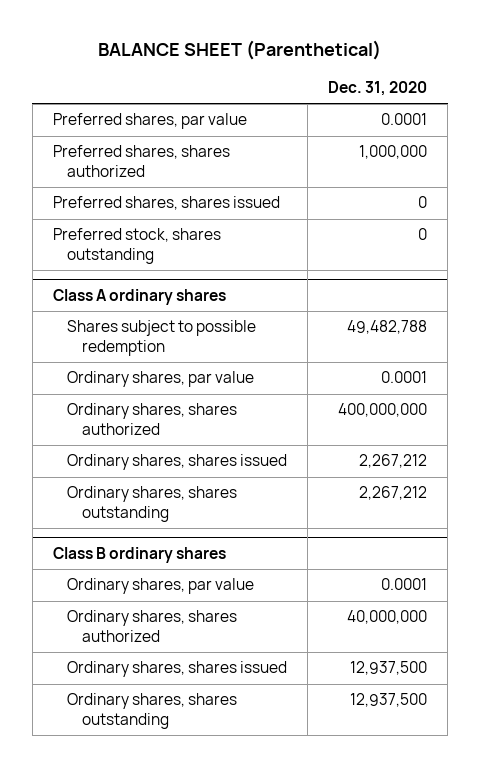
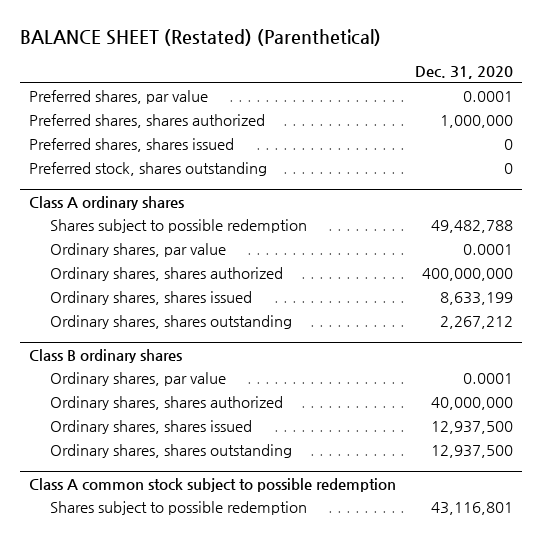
- BALANCE SHEET (Parenthetical)
+ BALANCE SHEET (Restated) (Parenthetical)
@ Class A ordinary shares
- Ordinary shares, shares issued | 2,267,212
+ Ordinary shares, shares issued | 8,633,199
+ Class A common stock subject to possible redemption
+ Shares subject to possible redemption | 43,116,801

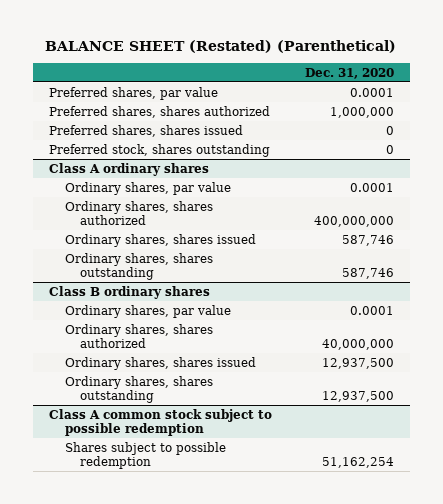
@ Class A ordinary shares
- Shares subject to possible redemption | 49,482,788
- Ordinary shares, shares issued | 8,633,199
- Ordinary shares, shares outstanding | 2,267,212
+ Ordinary shares, shares issued | 587,746
+ Ordinary shares, shares outstanding | 587,746
@ Class A common stock subject to possible redemption
- Shares subject to possible redemption | 43,116,801
+ Shares subject to possible redemption | 51,162,254

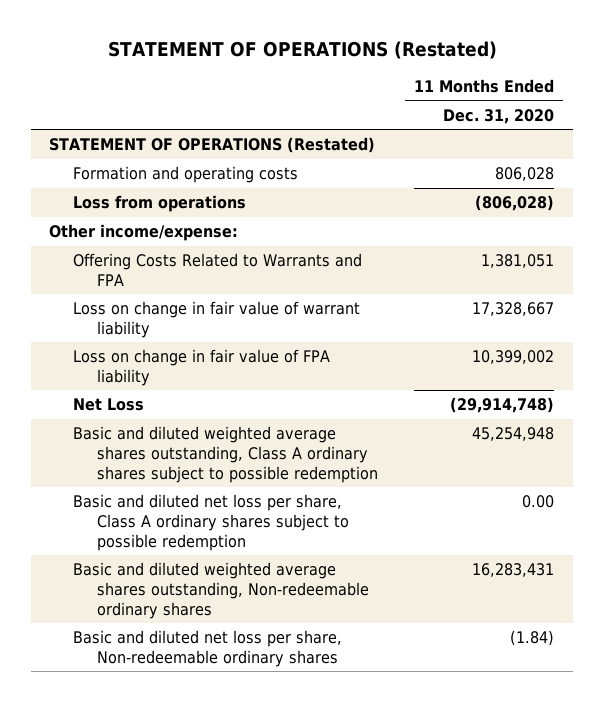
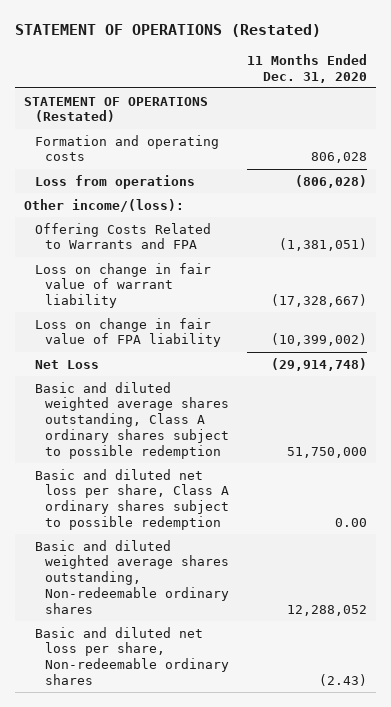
- Other income/expense:
- Offering Costs Related to Warrants and FPA | 1,381,051
- Loss on change in fair value of warrant liability | 17,328,667
- Loss on change in fair value of FPA liability | 10,399,002
+ Other income/(loss):
+ Offering Costs Related to Warrants and FPA | (1,381,051)
+ Loss on change in fair value of warrant liability | (17,328,667)
+ Loss on change in fair value of FPA liability | (10,399,002)
- Basic and diluted weighted average shares outstanding, Class A ordinary shares subject to possible redemption | 45,254,948
+ Basic and diluted weighted average shares outstanding, Class A ordinary shares subject to possible redemption | 51,750,000
- Basic and diluted weighted average shares outstanding, Non-redeemable ordinary shares | 16,283,431
- Basic and diluted net loss per share, Non-redeemable ordinary shares | (1.84)
+ Basic and diluted weighted average shares outstanding, Non-redeemable ordinary shares | 12,288,052
+ Basic and diluted net loss per share, Non-redeemable ordinary shares | (2.43)

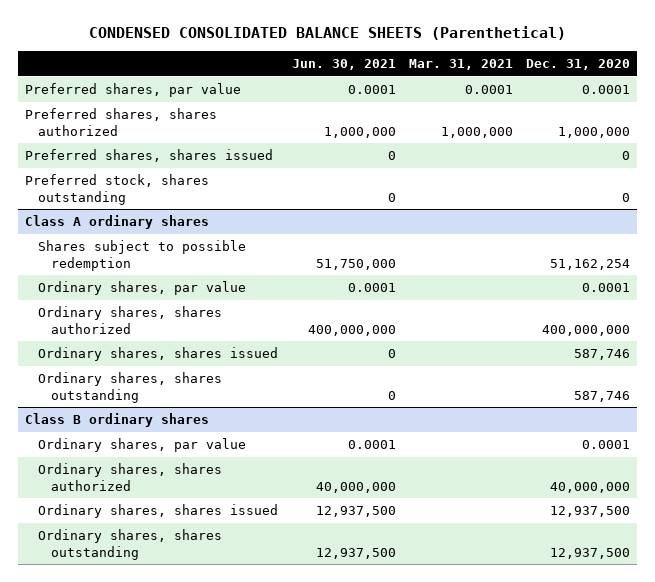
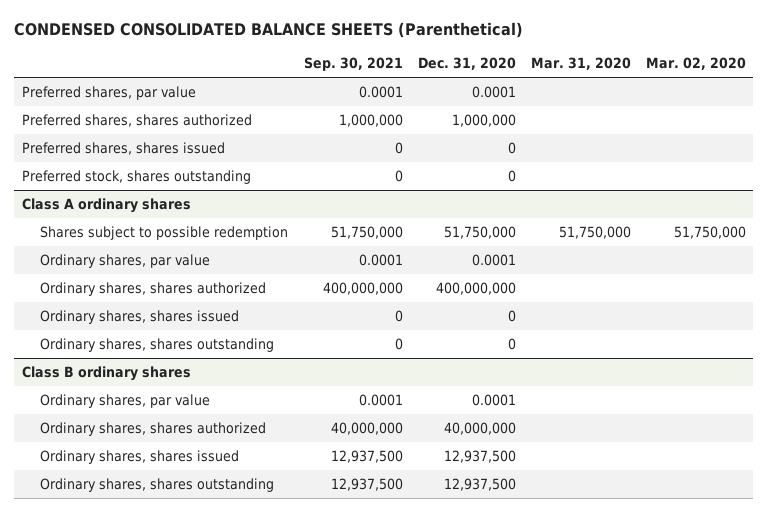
- | Jun. 30, 2021 | Mar. 31, 2021 | Dec. 31, 2020
+ | Sep. 30, 2021 | Dec. 31, 2020 | Mar. 31, 2020 | Mar. 02, 2020
@ Class A ordinary shares
- Shares subject to possible redemption | 51,750,000 | | 51,162,254
+ Shares subject to possible redemption | 51,750,000 | 51,750,000 | 51,750,000 | 51,750,000
- Ordinary shares, shares issued | 0 | | 587,746
- Ordinary shares, shares outstanding | 0 | | 587,746
+ Ordinary shares, shares issued | 0 | 0 | |
+ Ordinary shares, shares outstanding | 0 | 0 | |

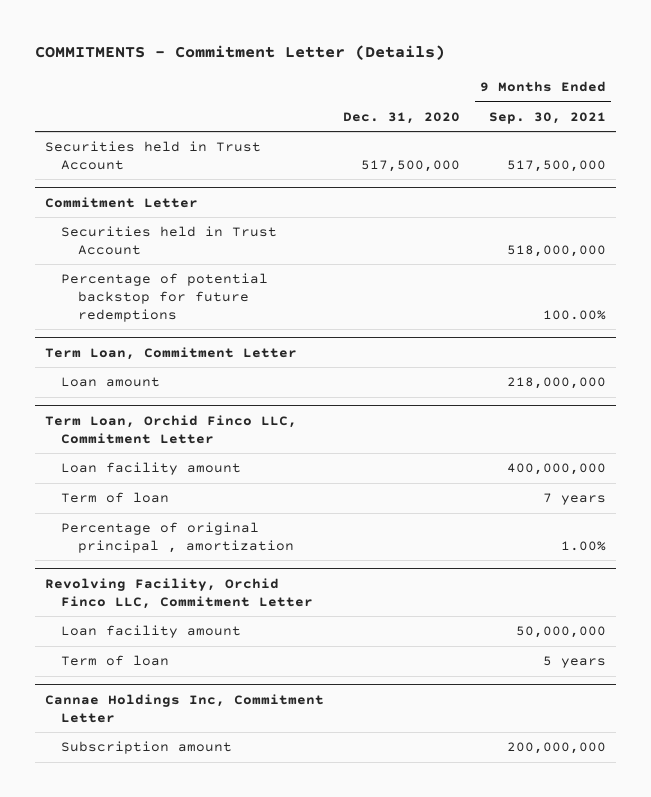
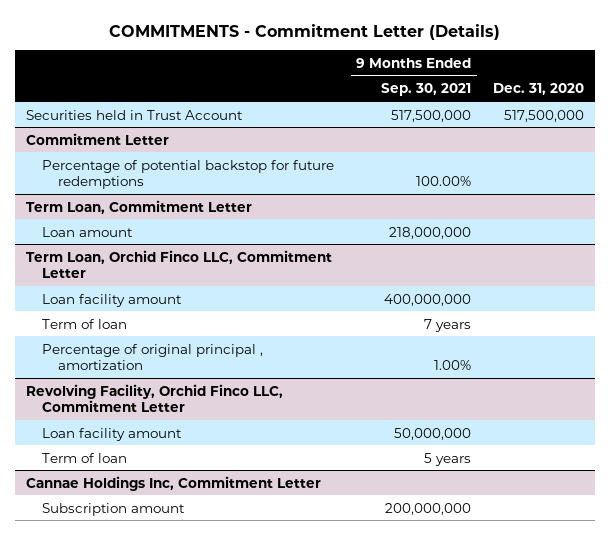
- | Dec. 31, 2020 | 9 Months Ended Sep. 30, 2021
+ | 9 Months Ended Sep. 30, 2021 | Dec. 31, 2020
@ Commitment Letter
- Securities held in Trust Account | | 518,000,000

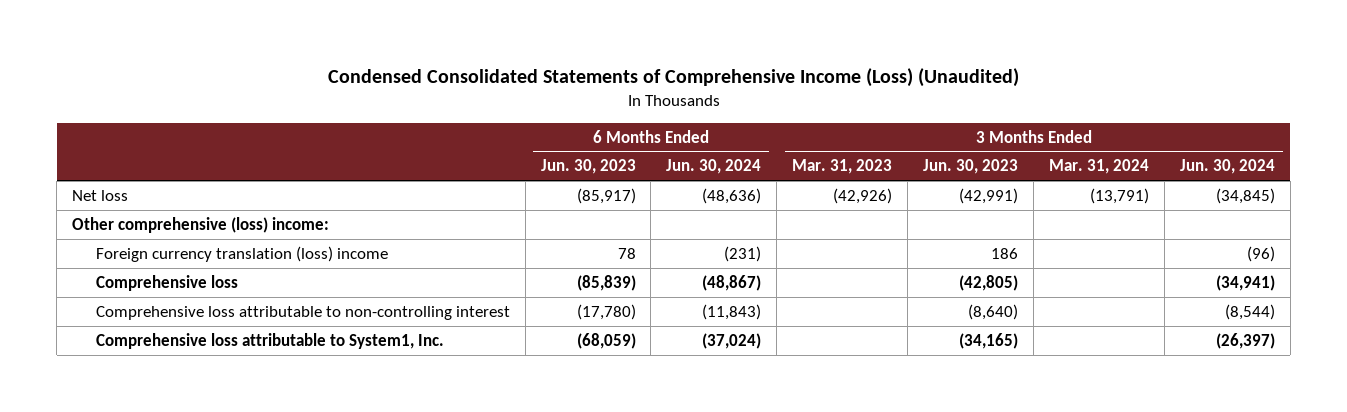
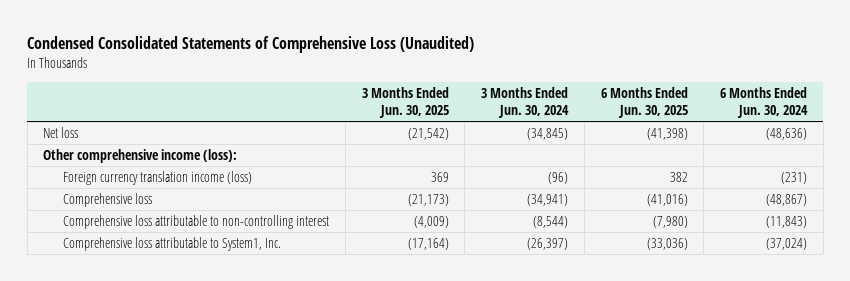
- Condensed Consolidated Statements of Comprehensive Income (Loss) (Unaudited)
+ Condensed Consolidated Statements of Comprehensive Loss (Unaudited)
- | 6 Months Ended Jun. 30, 2023 | 6 Months Ended Jun. 30, 2024 | 3 Months Ended Mar. 31, 2023 | 3 Months Ended Jun. 30, 2023 | 3 Months Ended Mar. 31, 2024 | 3 Months Ended Jun. 30, 2024
+ | 3 Months Ended Jun. 30, 2025 | 3 Months Ended Jun. 30, 2024 | 6 Months Ended Jun. 30, 2025 | 6 Months Ended Jun. 30, 2024
- Other comprehensive (loss) income:
- Foreign currency translation (loss) income | 78 | (231) | | 186 | | (96)
+ Other comprehensive income (loss):
+ Foreign currency translation income (loss) | 369 | (96) | 382 | (231)

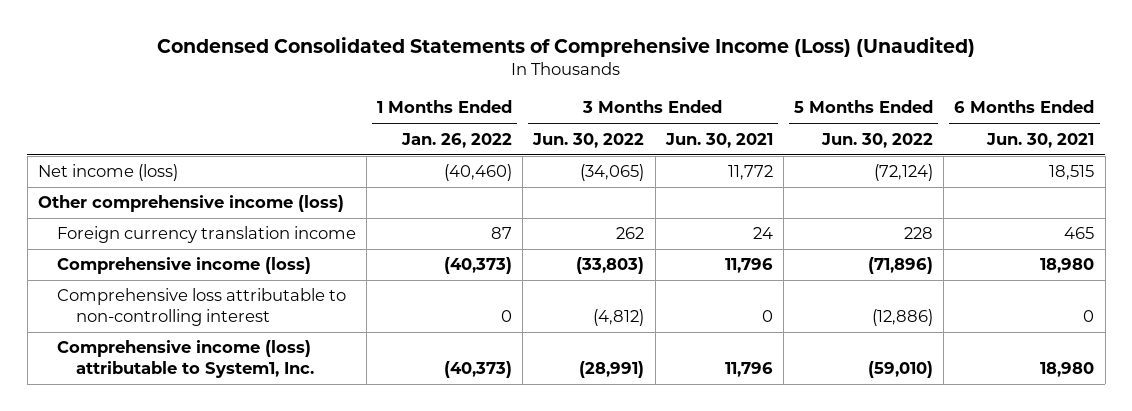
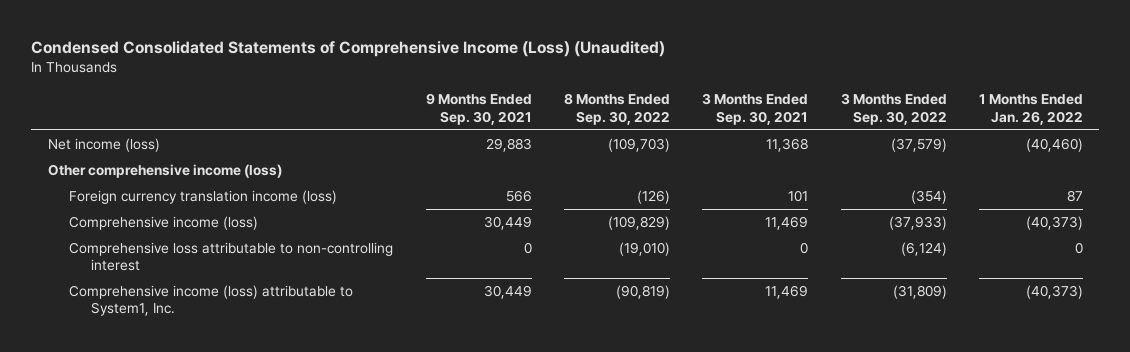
- | 1 Months Ended Jan. 26, 2022 | 3 Months Ended Jun. 30, 2022 | 3 Months Ended Jun. 30, 2021 | 5 Months Ended Jun. 30, 2022 | 6 Months Ended Jun. 30, 2021
+ | 9 Months Ended Sep. 30, 2021 | 8 Months Ended Sep. 30, 2022 | 3 Months Ended Sep. 30, 2021 | 3 Months Ended Sep. 30, 2022 | 1 Months Ended Jan. 26, 2022
- Foreign currency translation income | 87 | 262 | 24 | 228 | 465
+ Foreign currency translation income (loss) | 566 | (126) | 101 | (354) | 87

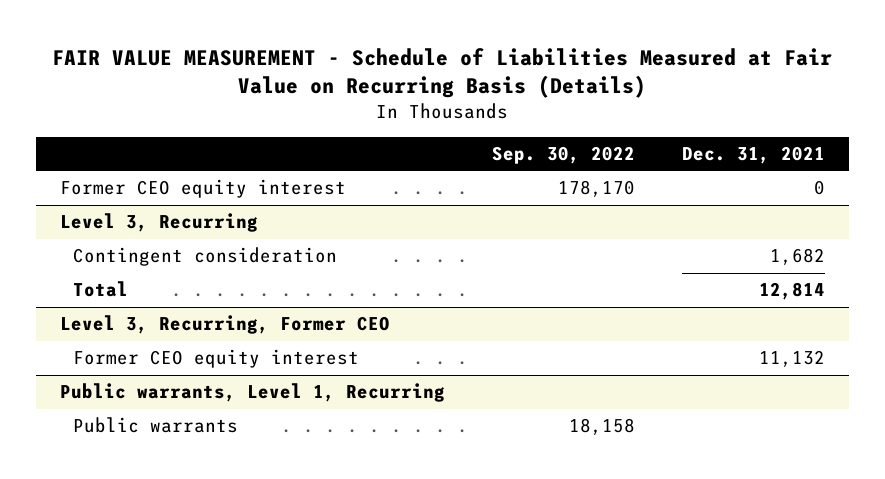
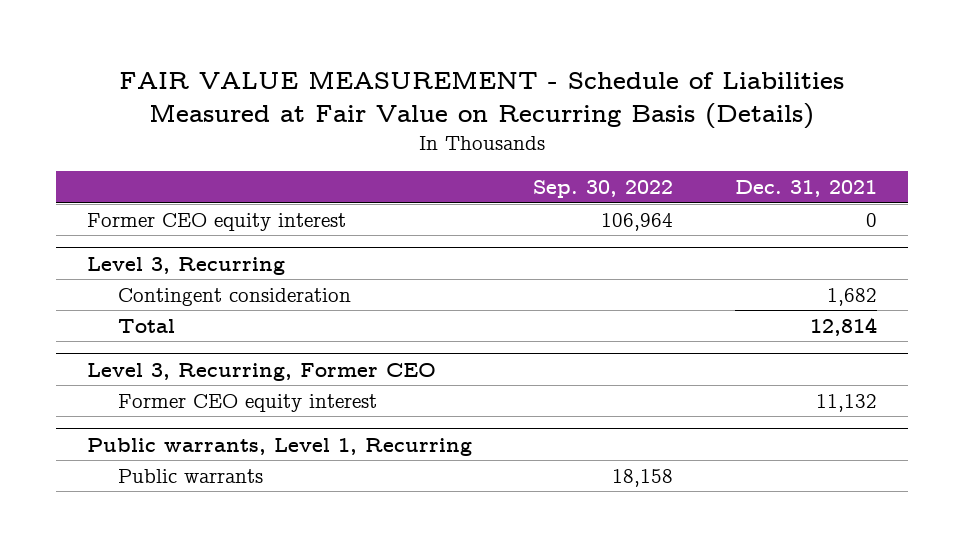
- Former CEO equity interest | 178,170 | 0
+ Former CEO equity interest | 106,964 | 0

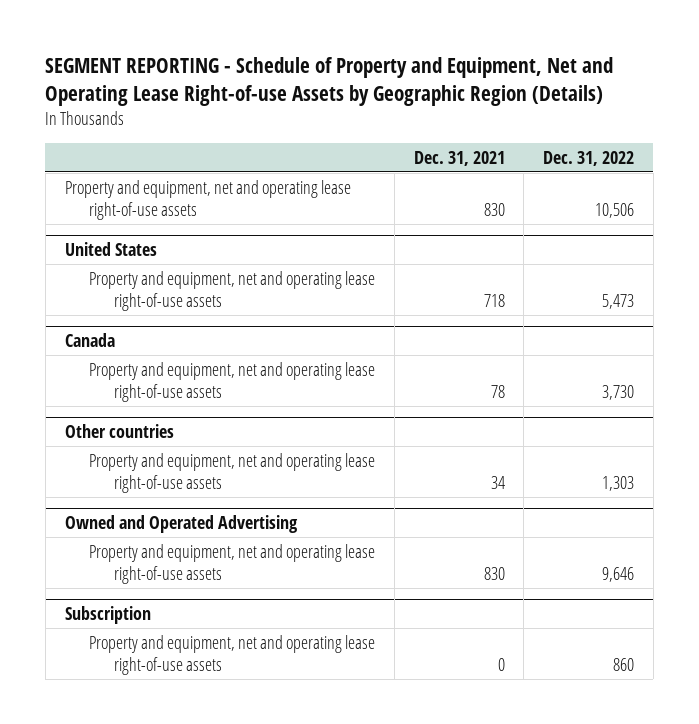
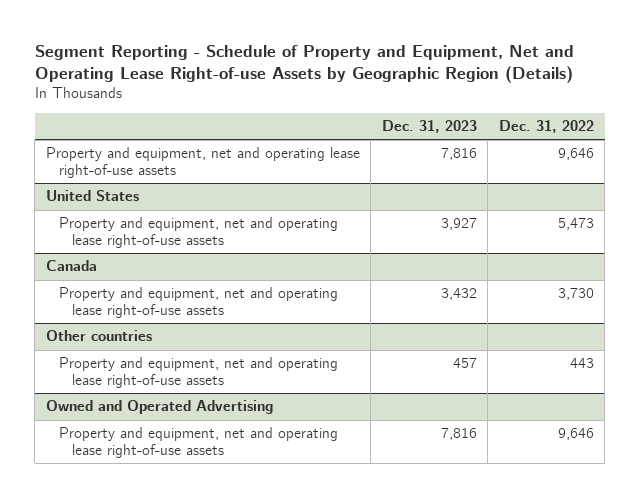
- SEGMENT REPORTING - Schedule of Property and Equipment, Net and Operating Lease Right-of-use Assets by Geographic Region (Details)
+ Segment Reporting - Schedule of Property and Equipment, Net and Operating Lease Right-of-use Assets by Geographic Region (Details)
- | Dec. 31, 2021 | Dec. 31, 2022
+ | Dec. 31, 2023 | Dec. 31, 2022
- Property and equipment, net and operating lease right-of-use assets | 830 | 10,506
+ Property and equipment, net and operating lease right-of-use assets | 7,816 | 9,646
@ Other countries
- Property and equipment, net and operating lease right-of-use assets | 34 | 1,303
+ Property and equipment, net and operating lease right-of-use assets | 457 | 443
- Subscription
- Property and equipment, net and operating lease right-of-use assets | 0 | 860

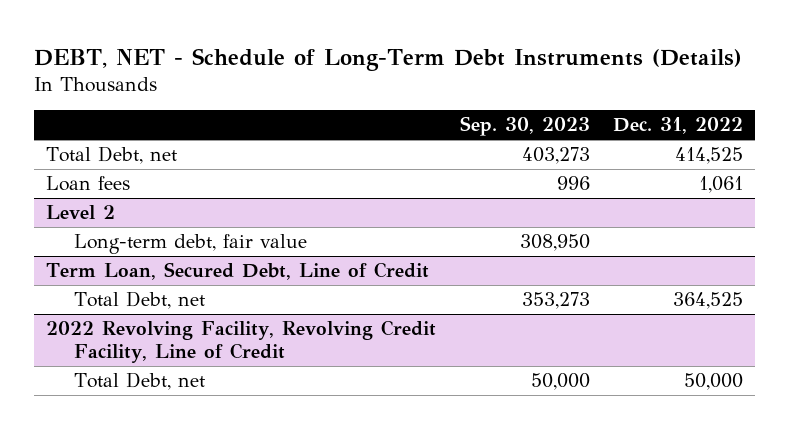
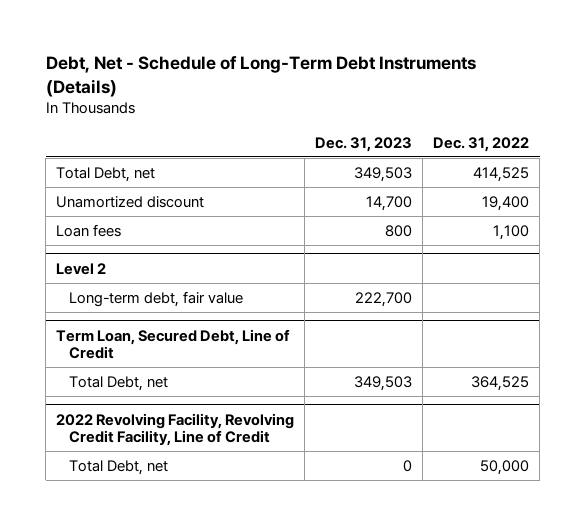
- DEBT, NET - Schedule of Long-Term Debt Instruments (Details)
+ Debt, Net - Schedule of Long-Term Debt Instruments (Details)
- | Sep. 30, 2023 | Dec. 31, 2022
+ | Dec. 31, 2023 | Dec. 31, 2022
- Loan fees | 996 | 1,061
+ Unamortized discount | 14,700 | 19,400
+ Loan fees | 800 | 1,100

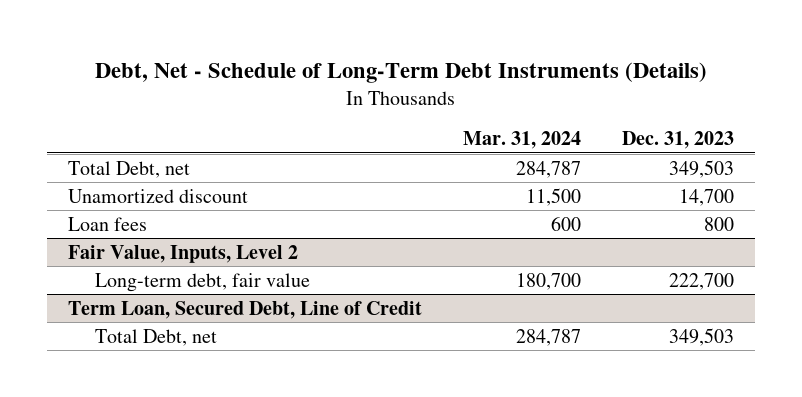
- | Dec. 31, 2023 | Dec. 31, 2022
+ | Mar. 31, 2024 | Dec. 31, 2023
- Level 2
+ Fair Value, Inputs, Level 2
- 2022 Revolving Facility, Revolving Credit Facility, Line of Credit
- Total Debt, net | 0 | 50,000

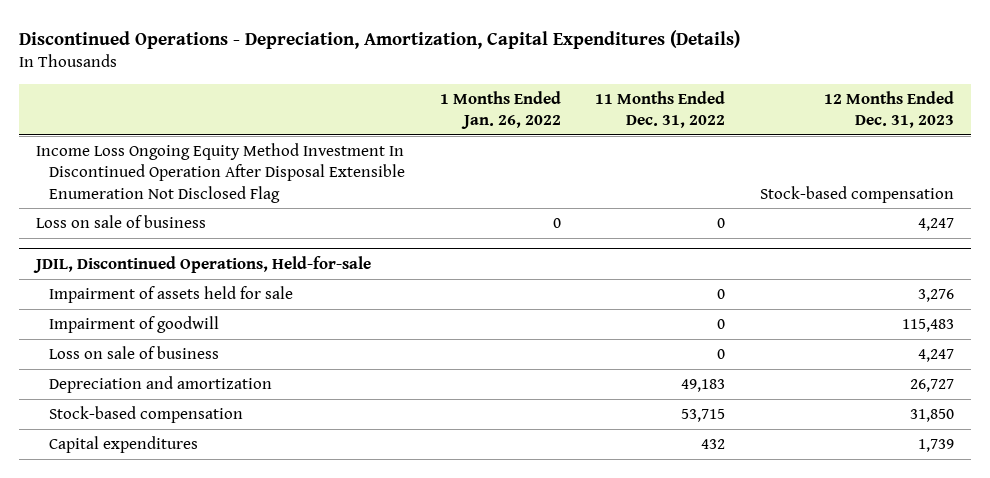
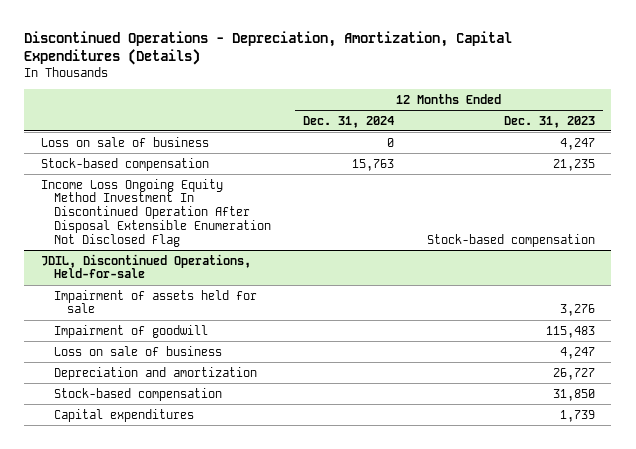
- | 1 Months Ended Jan. 26, 2022 | 11 Months Ended Dec. 31, 2022 | 12 Months Ended Dec. 31, 2023
+ | 12 Months Ended Dec. 31, 2024 | 12 Months Ended Dec. 31, 2023
+ Stock-based compensation | 15,763 | 21,235
moved down: Income Loss Ongoing Equity Method Investment In Discontinued Operation After Disposal Extensible Enumeration Not Disclosed Flag | | Stock-based compensation

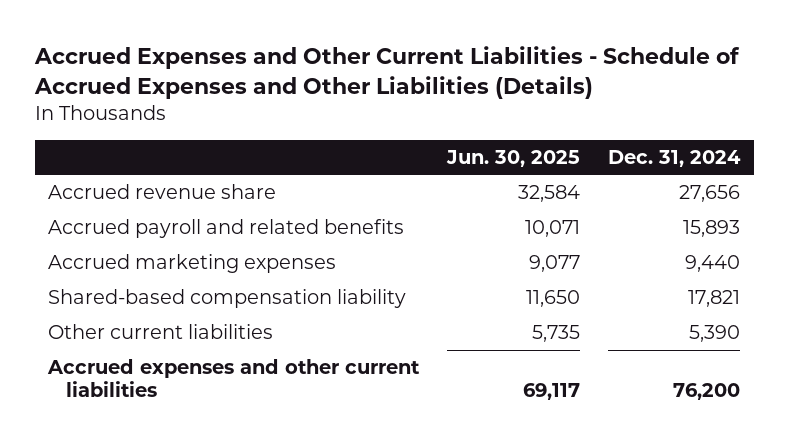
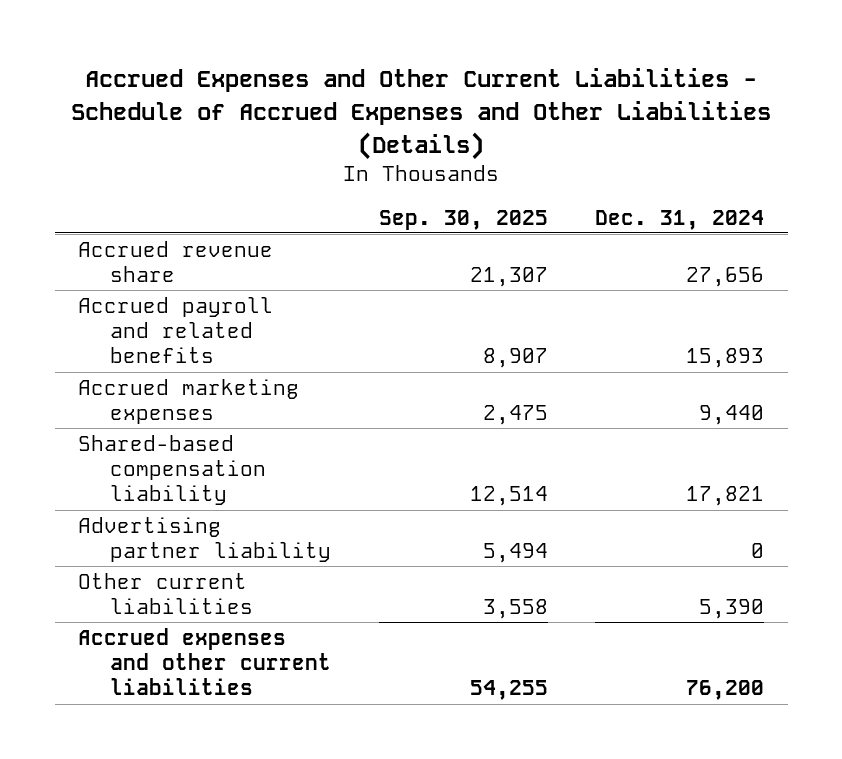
- | Jun. 30, 2025 | Dec. 31, 2024
+ | Sep. 30, 2025 | Dec. 31, 2024
+ Advertising partner liability | 5,494 | 0

